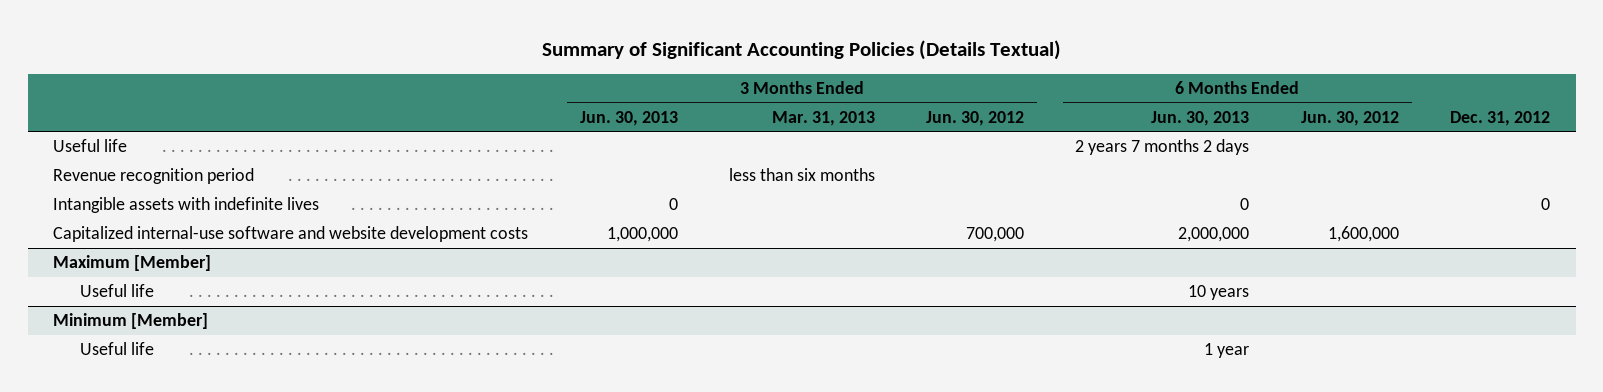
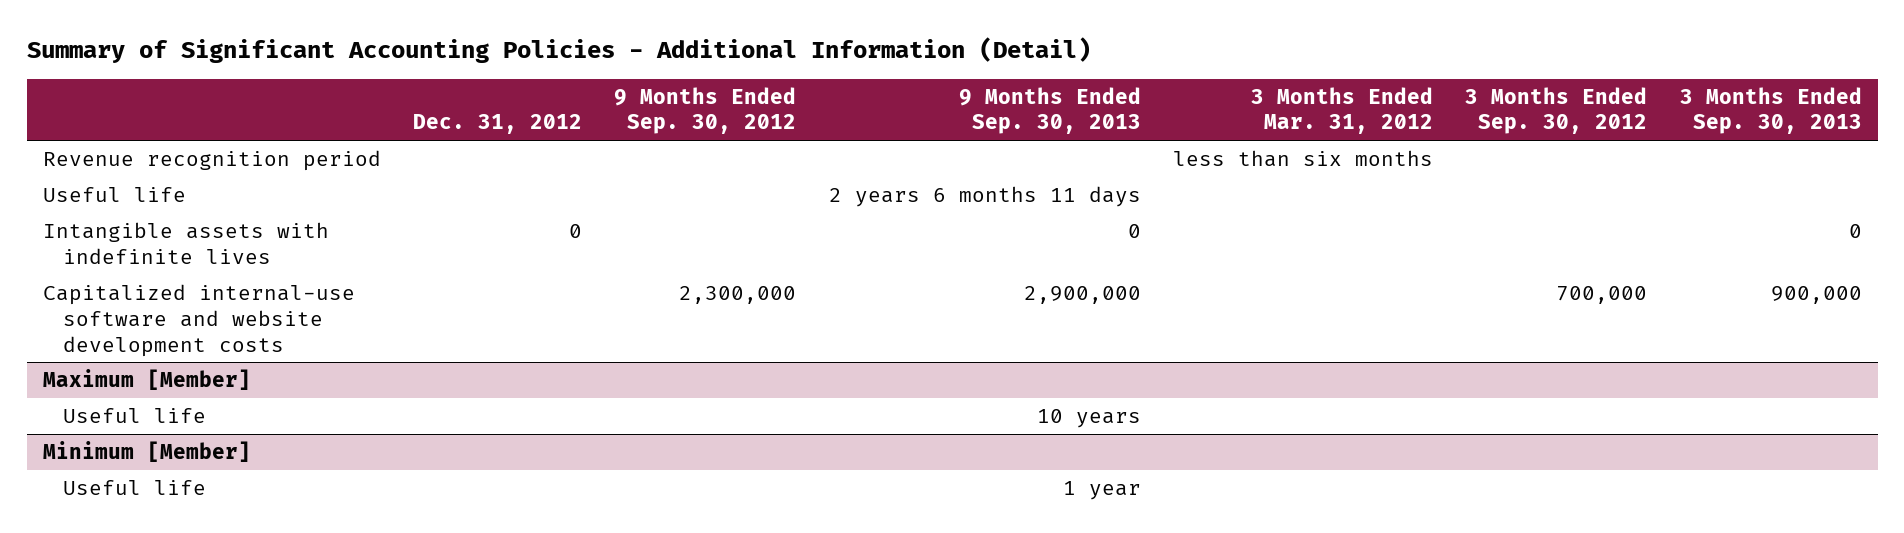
- Summary of Significant Accounting Policies (Details Textual)
+ Summary of Significant Accounting Policies - Additional Information (Detail)
- | 3 Months Ended Jun. 30, 2013 | 3 Months Ended Mar. 31, 2013 | 3 Months Ended Jun. 30, 2012 | 6 Months Ended Jun. 30, 2013 | 6 Months Ended Jun. 30, 2012 | Dec. 31, 2012
+ | Dec. 31, 2012 | 9 Months Ended Sep. 30, 2012 | 9 Months Ended Sep. 30, 2013 | 3 Months Ended Mar. 31, 2012 | 3 Months Ended Sep. 30, 2012 | 3 Months Ended Sep. 30, 2013
moved down: Useful life | | | 2 years 6 months 11 days | | |

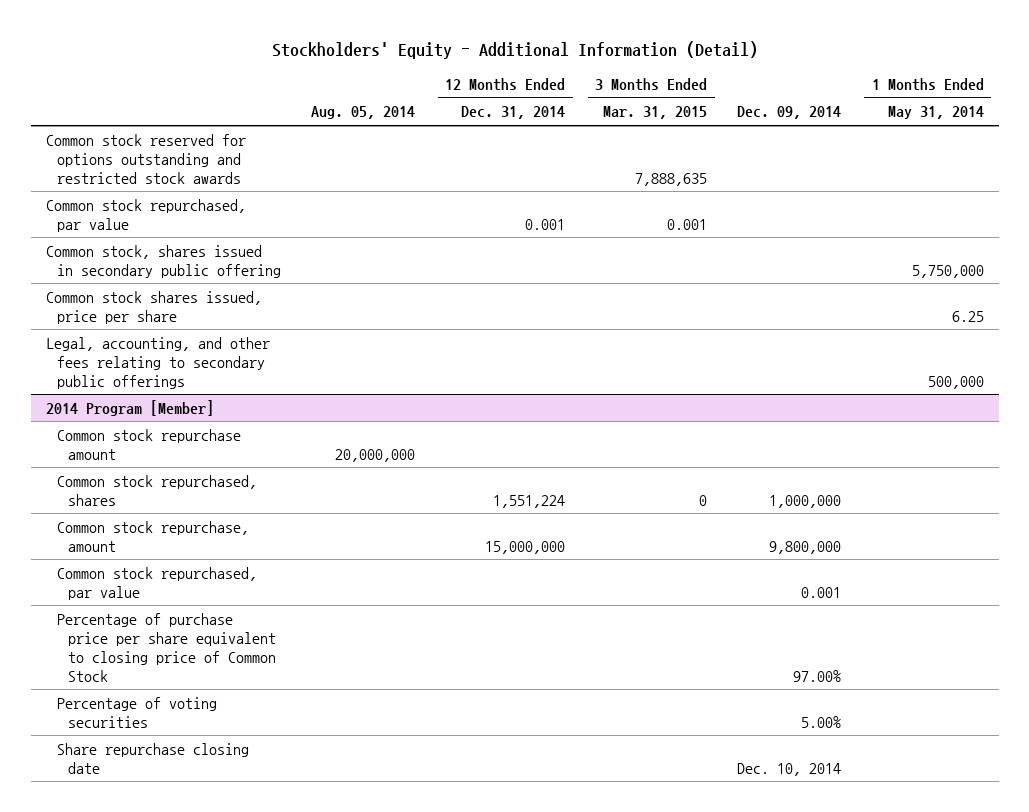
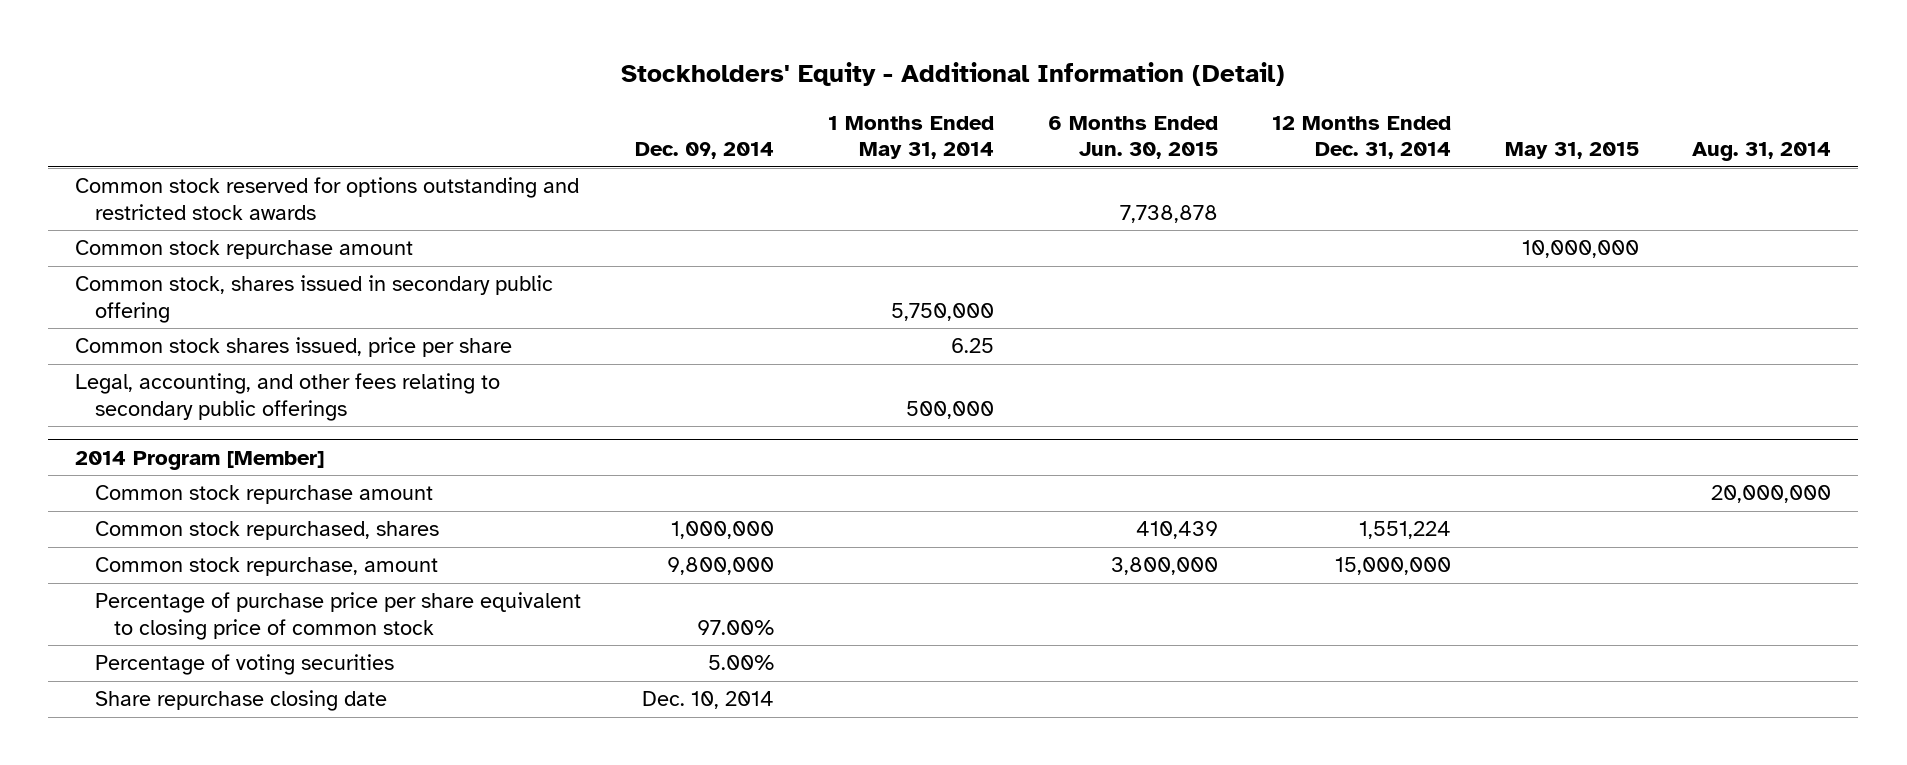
- | Aug. 05, 2014 | 12 Months Ended Dec. 31, 2014 | 3 Months Ended Mar. 31, 2015 | Dec. 09, 2014 | 1 Months Ended May 31, 2014
+ | Dec. 09, 2014 | 1 Months Ended May 31, 2014 | 6 Months Ended Jun. 30, 2015 | 12 Months Ended Dec. 31, 2014 | May 31, 2015 | Aug. 31, 2014
- Common stock repurchased, par value | | 0.001 | 0.001 | |
+ Common stock repurchase amount | | | | | 10,000,000 |
@ 2014 Program [Member]
- Common stock repurchased, par value | | | | 0.001 |
- Percentage of purchase price per share equivalent to closing price of Common Stock | | | | 97.00% |
+ Percentage of purchase price per share equivalent to closing price of common stock | 97.00% | | | | |

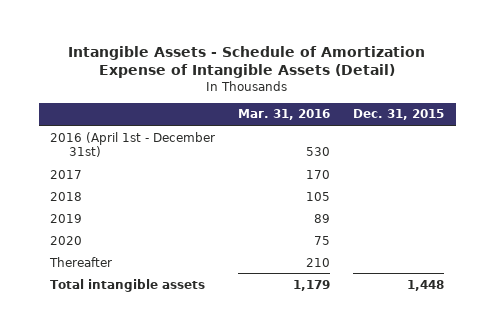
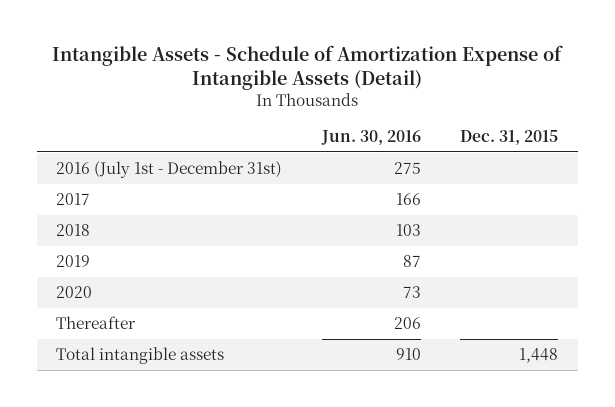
- | Mar. 31, 2016 | Dec. 31, 2015
+ | Jun. 30, 2016 | Dec. 31, 2015
- 2016 (April 1st - December 31st) | 530 |
+ 2016 (July 1st - December 31st) | 275 |

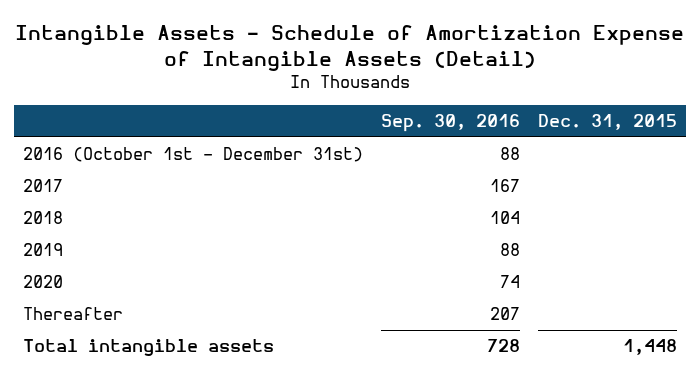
- | Jun. 30, 2016 | Dec. 31, 2015
+ | Sep. 30, 2016 | Dec. 31, 2015
- 2016 (July 1st - December 31st) | 275 |
+ 2016 (October 1st - December 31st) | 88 |

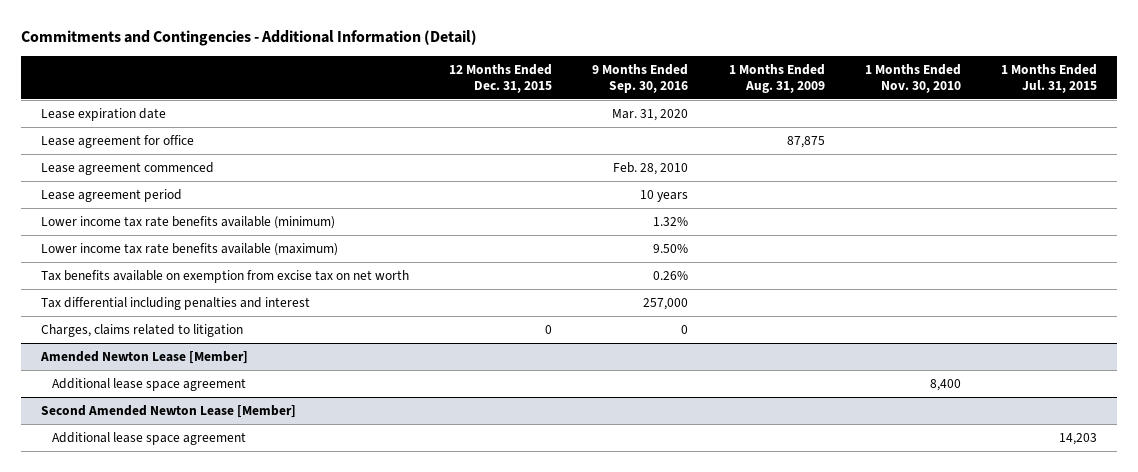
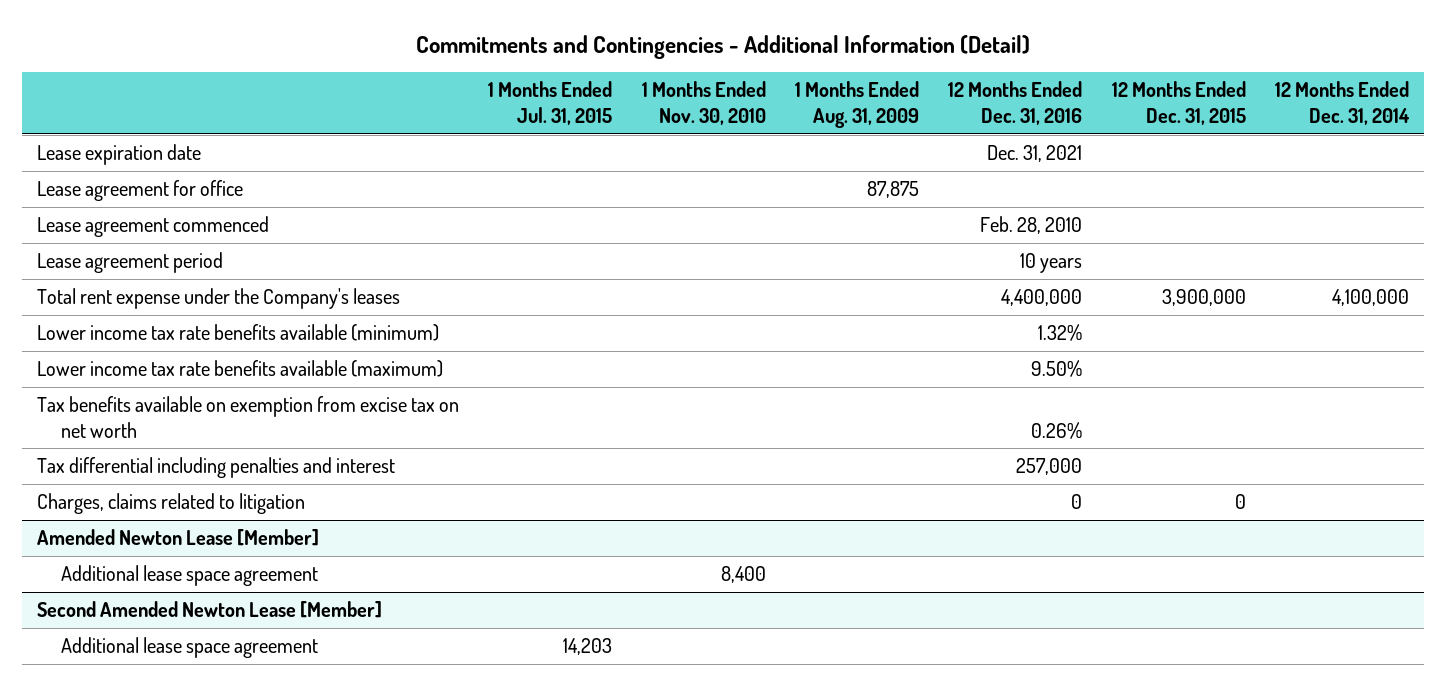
- | 12 Months Ended Dec. 31, 2015 | 9 Months Ended Sep. 30, 2016 | 1 Months Ended Aug. 31, 2009 | 1 Months Ended Nov. 30, 2010 | 1 Months Ended Jul. 31, 2015
+ | 1 Months Ended Jul. 31, 2015 | 1 Months Ended Nov. 30, 2010 | 1 Months Ended Aug. 31, 2009 | 12 Months Ended Dec. 31, 2016 | 12 Months Ended Dec. 31, 2015 | 12 Months Ended Dec. 31, 2014
+ Total rent expense under the Company's leases | | | | 4,400,000 | 3,900,000 | 4,100,000

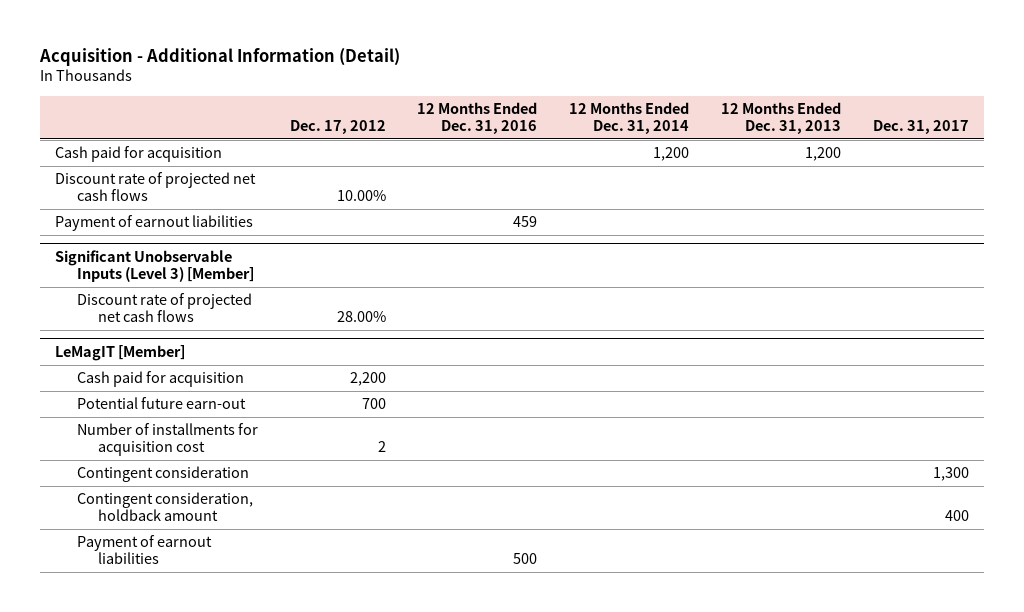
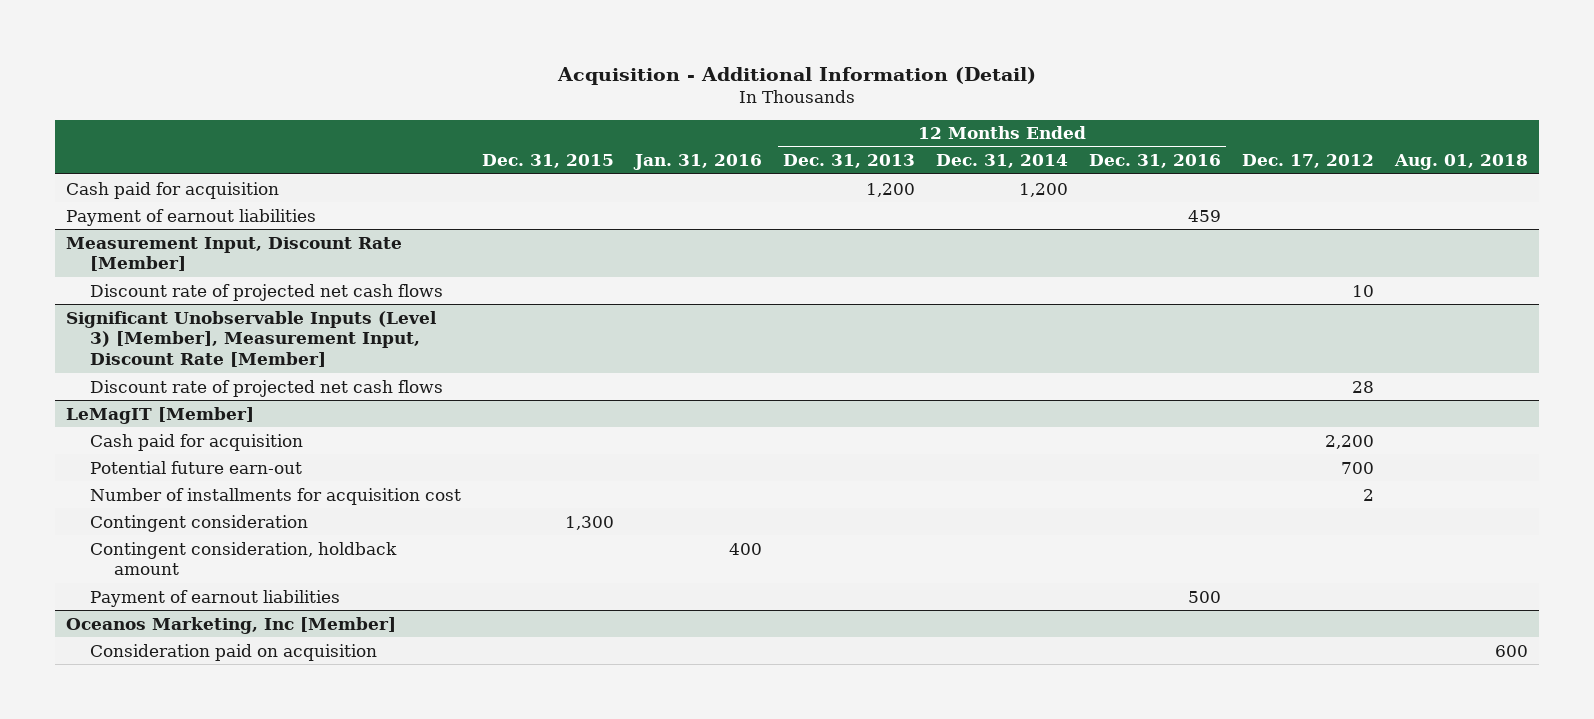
- | Dec. 17, 2012 | 12 Months Ended Dec. 31, 2016 | 12 Months Ended Dec. 31, 2014 | 12 Months Ended Dec. 31, 2013 | Dec. 31, 2017
+ | Dec. 31, 2015 | Jan. 31, 2016 | 12 Months Ended Dec. 31, 2013 | 12 Months Ended Dec. 31, 2014 | 12 Months Ended Dec. 31, 2016 | Dec. 17, 2012 | Aug. 01, 2018
- Discount rate of projected net cash flows | 10.00% | | | |
- Significant Unobservable Inputs (Level 3) [Member]
- Discount rate of projected net cash flows | 28.00% | | | |
+ Measurement Input, Discount Rate [Member]
+ Discount rate of projected net cash flows | | | | | | 10 |
+ Significant Unobservable Inputs (Level 3) [Member], Measurement Input, Discount Rate [Member]
+ Discount rate of projected net cash flows | | | | | | 28 |
+ Oceanos Marketing, Inc [Member]
+ Consideration paid on acquisition | | | | | | | 600

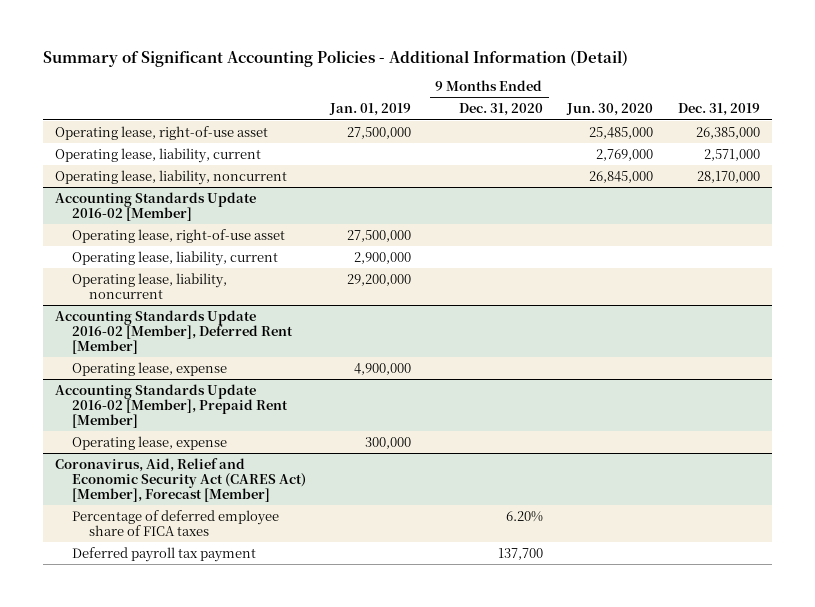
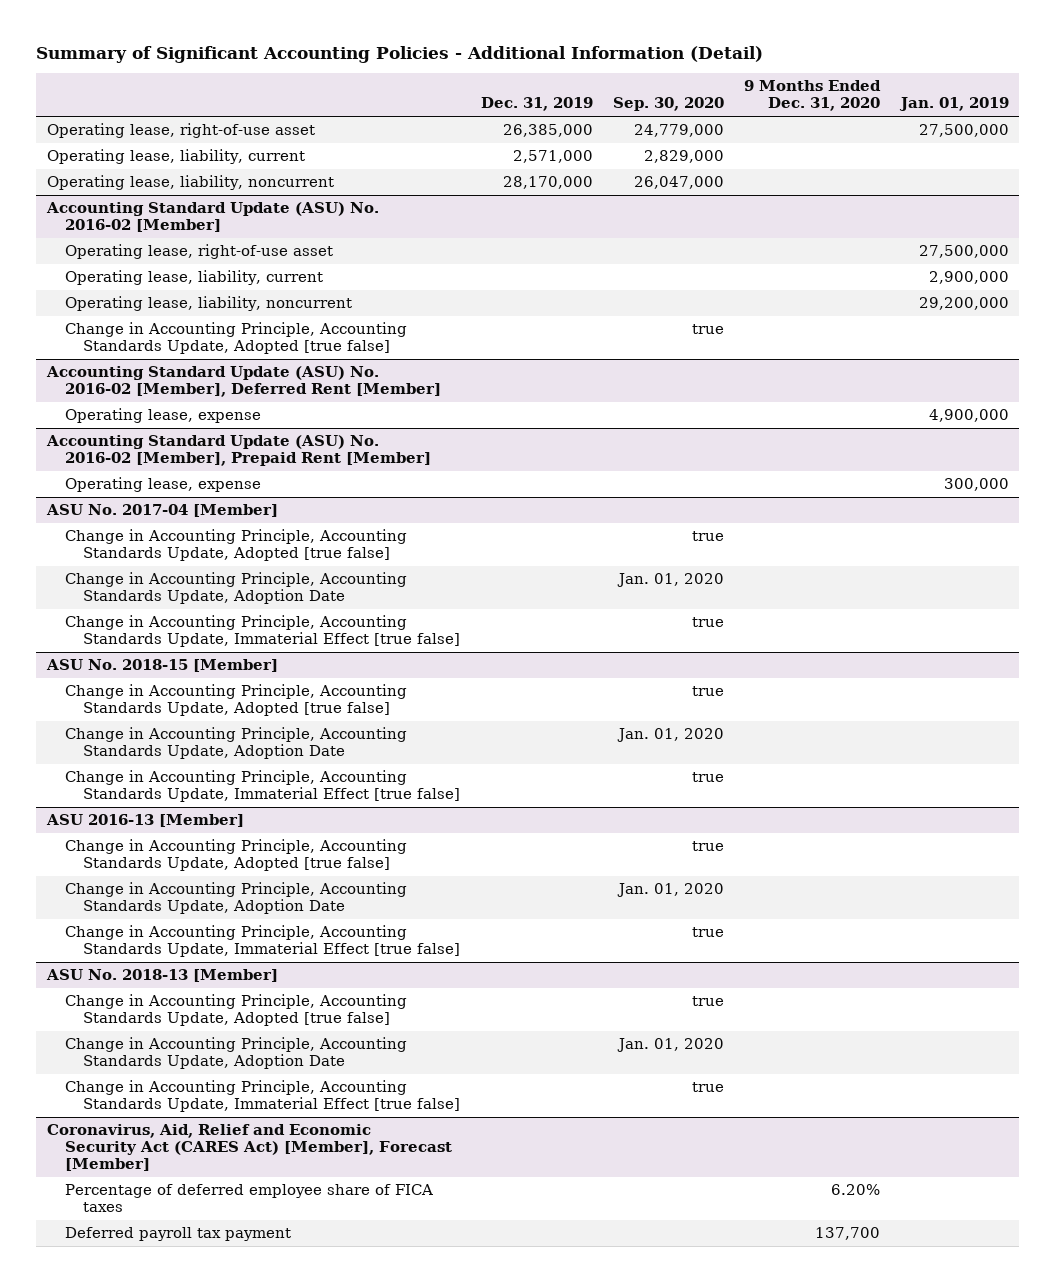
- | Jan. 01, 2019 | 9 Months Ended Dec. 31, 2020 | Jun. 30, 2020 | Dec. 31, 2019
+ | Dec. 31, 2019 | Sep. 30, 2020 | 9 Months Ended Dec. 31, 2020 | Jan. 01, 2019
- Accounting Standards Update 2016-02 [Member]
+ Accounting Standard Update (ASU) No. 2016-02 [Member]
- Accounting Standards Update 2016-02 [Member], Deferred Rent [Member]
+ Change in Accounting Principle, Accounting Standards Update, Adopted [true false] | | true | |
+ Accounting Standard Update (ASU) No. 2016-02 [Member], Deferred Rent [Member]
- Accounting Standards Update 2016-02 [Member], Prepaid Rent [Member]
+ Accounting Standard Update (ASU) No. 2016-02 [Member], Prepaid Rent [Member]
+ ASU No. 2017-04 [Member]
+ Change in Accounting Principle, Accounting Standards Update, Adopted [true false] | | true | |
+ Change in Accounting Principle, Accounting Standards Update, Adoption Date | | Jan. 01, 2020 | |
+ Change in Accounting Principle, Accounting Standards Update, Immaterial Effect [true false] | | true | |
+ ASU No. 2018-15 [Member]
+ Change in Accounting Principle, Accounting Standards Update, Adopted [true false] | | true | |
+ Change in Accounting Principle, Accounting Standards Update, Adoption Date | | Jan. 01, 2020 | |
+ Change in Accounting Principle, Accounting Standards Update, Immaterial Effect [true false] | | true | |
+ ASU 2016-13 [Member]
+ Change in Accounting Principle, Accounting Standards Update, Adopted [true false] | | true | |
+ Change in Accounting Principle, Accounting Standards Update, Adoption Date | | Jan. 01, 2020 | |
+ Change in Accounting Principle, Accounting Standards Update, Immaterial Effect [true false] | | true | |
+ ASU No. 2018-13 [Member]
+ Change in Accounting Principle, Accounting Standards Update, Adopted [true false] | | true | |
+ Change in Accounting Principle, Accounting Standards Update, Adoption Date | | Jan. 01, 2020 | |
+ Change in Accounting Principle, Accounting Standards Update, Immaterial Effect [true false] | | true | |

